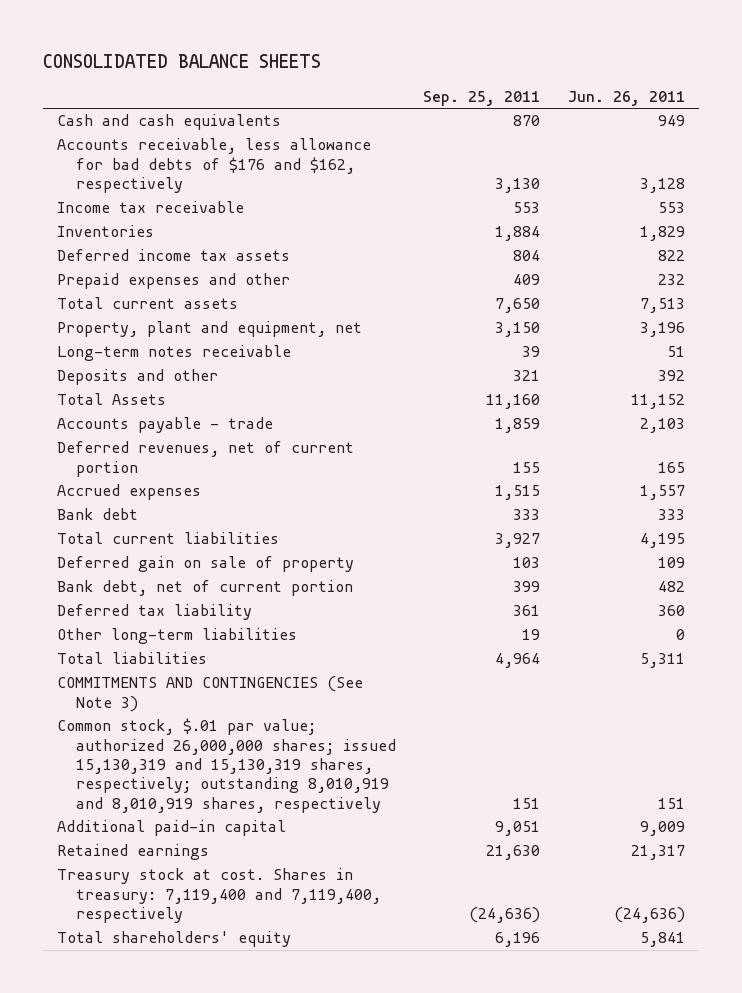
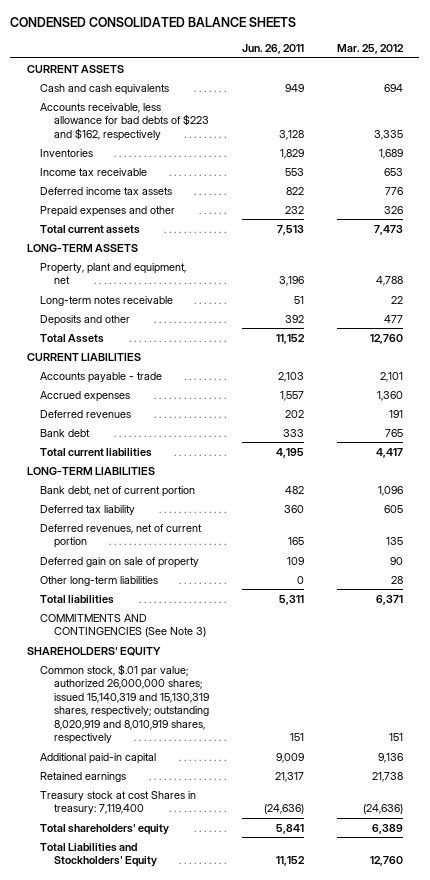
- CONSOLIDATED BALANCE SHEETS
+ CONDENSED CONSOLIDATED BALANCE SHEETS
- | Sep. 25, 2011 | Jun. 26, 2011
+ | Jun. 26, 2011 | Mar. 25, 2012
+ CURRENT ASSETS
- Accounts receivable, less allowance for bad debts of $176 and $162, respectively | 3,130 | 3,128
+ Accounts receivable, less allowance for bad debts of $223 and $162, respectively | 3,128 | 3,335
moved down: Income tax receivable | 553 | 653
+ LONG-TERM ASSETS
+ CURRENT LIABILITIES
+ Deferred revenues | 202 | 191
+ LONG-TERM LIABILITIES
moved down: Deferred revenues, net of current portion | 165 | 135
moved down: Deferred gain on sale of property | 109 | 90
- Common stock, $.01 par value; authorized 26,000,000 shares; issued 15,130,319 and 15,130,319 shares, respectively; outstanding 8,010,919 and 8,010,919 shares, respectively | 151 | 151
+ SHAREHOLDERS' EQUITY
+ Common stock, $.01 par value; authorized 26,000,000 shares; issued 15,140,319 and 15,130,319 shares, respectively; outstanding 8,020,919 and 8,010,919 shares, respectively | 151 | 151
- Treasury stock at cost. Shares in treasury: 7,119,400 and 7,119,400, respectively | (24,636) | (24,636)
+ Treasury stock at cost Shares in treasury: 7,119,400 | (24,636) | (24,636)
+ Total Liabilities and Stockholders' Equity | 11,152 | 12,760

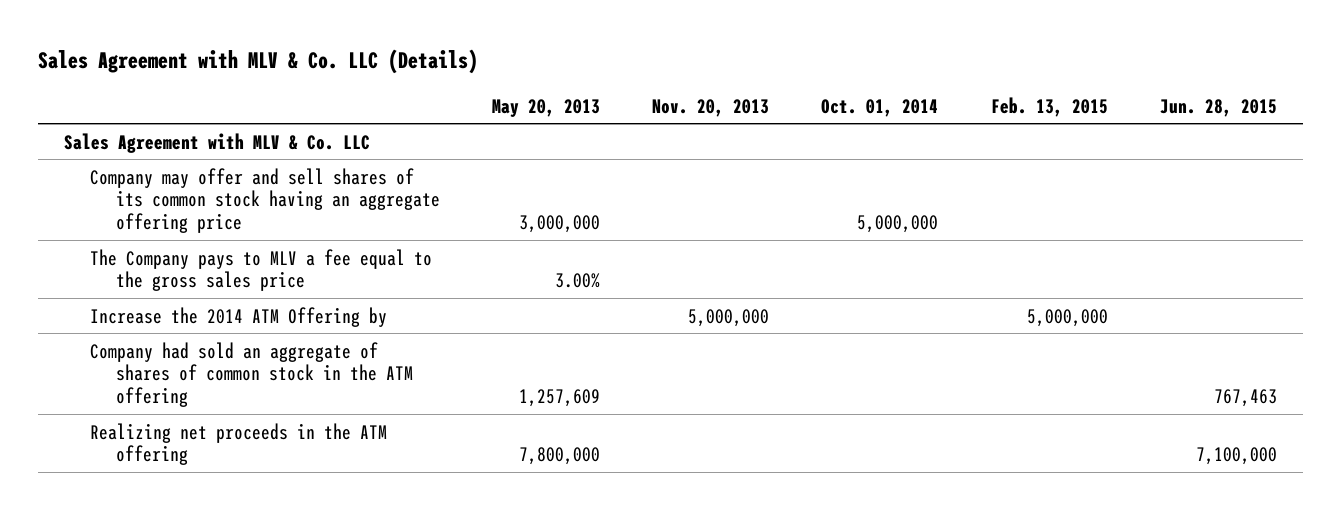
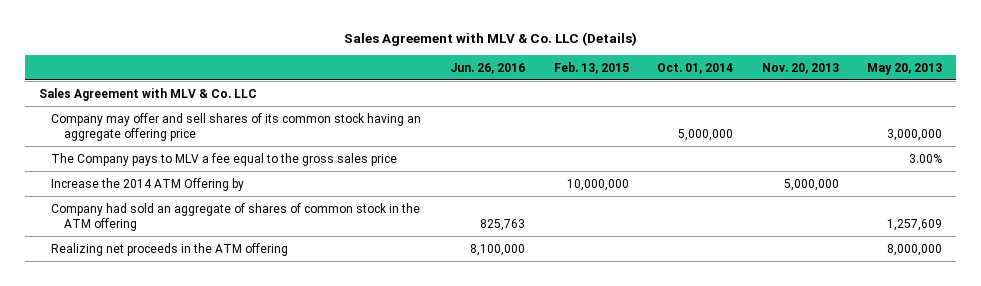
- | May 20, 2013 | Nov. 20, 2013 | Oct. 01, 2014 | Feb. 13, 2015 | Jun. 28, 2015
+ | Jun. 26, 2016 | Feb. 13, 2015 | Oct. 01, 2014 | Nov. 20, 2013 | May 20, 2013
- Increase the 2014 ATM Offering by | | 5,000,000 | | 5,000,000 |
+ Increase the 2014 ATM Offering by | | 10,000,000 | | 5,000,000 |
- Realizing net proceeds in the ATM offering | 7,800,000 | | | | 7,100,000
+ Realizing net proceeds in the ATM offering | 8,100,000 | | | | 8,000,000

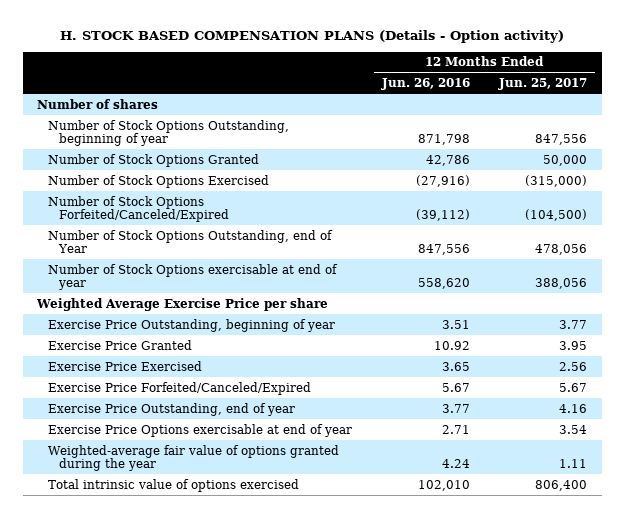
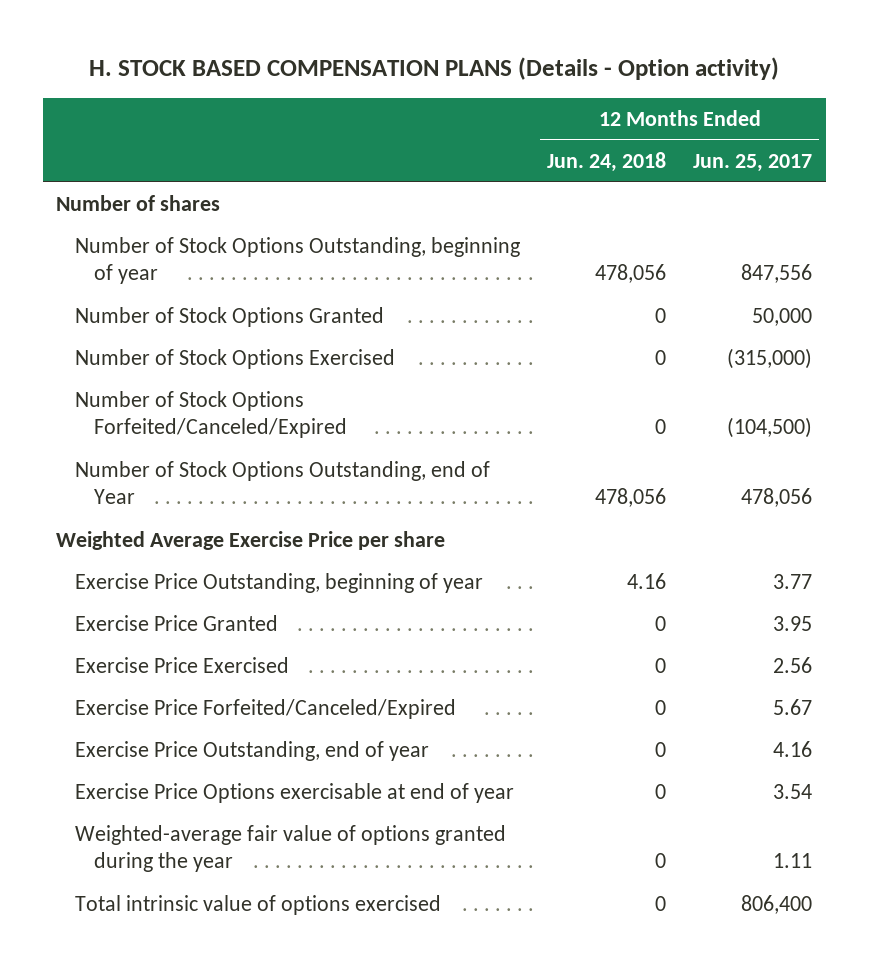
- | 12 Months Ended Jun. 26, 2016 | 12 Months Ended Jun. 25, 2017
+ | 12 Months Ended Jun. 24, 2018 | 12 Months Ended Jun. 25, 2017
- Number of Stock Options exercisable at end of year | 558,620 | 388,056

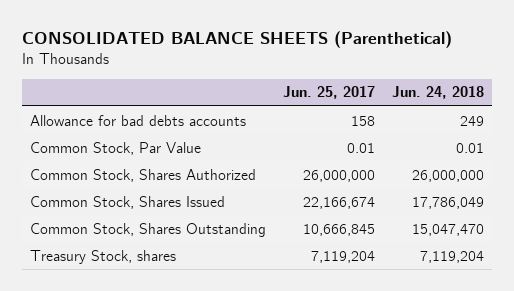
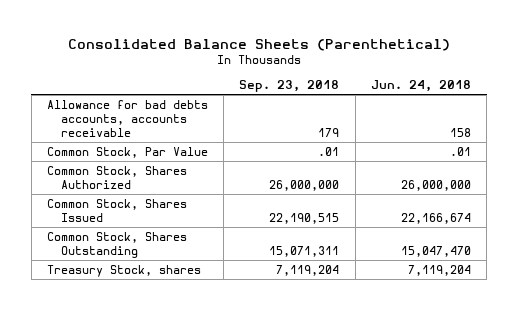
- CONSOLIDATED BALANCE SHEETS (Parenthetical)
+ Consolidated Balance Sheets (Parenthetical)
- | Jun. 25, 2017 | Jun. 24, 2018
+ | Sep. 23, 2018 | Jun. 24, 2018
- Allowance for bad debts accounts | 158 | 249
- Common Stock, Par Value | 0.01 | 0.01
+ Allowance for bad debts accounts, accounts receivable | 179 | 158
+ Common Stock, Par Value | .01 | .01
- Common Stock, Shares Issued | 22,166,674 | 17,786,049
+ Common Stock, Shares Issued | 22,190,515 | 22,166,674

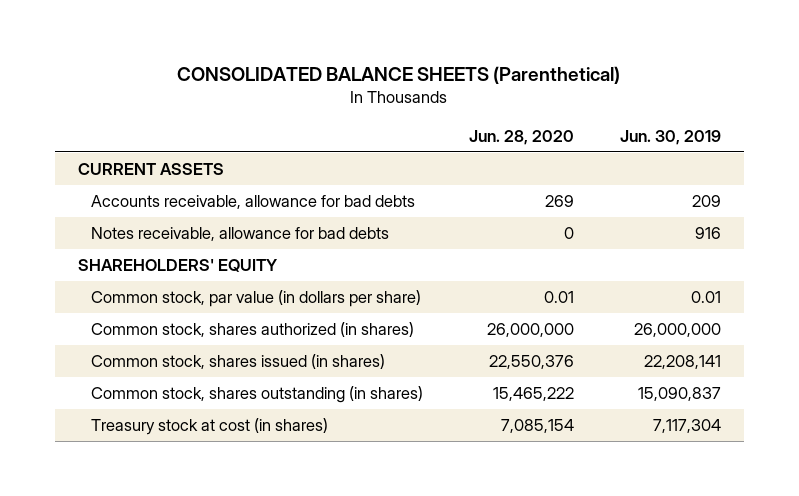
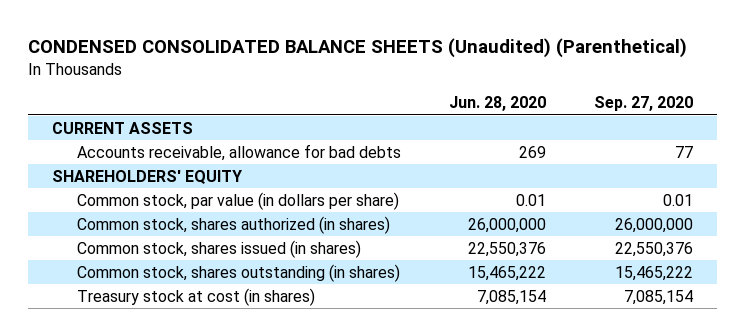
- CONSOLIDATED BALANCE SHEETS (Parenthetical)
+ CONDENSED CONSOLIDATED BALANCE SHEETS (Unaudited) (Parenthetical)
- | Jun. 28, 2020 | Jun. 30, 2019
+ | Jun. 28, 2020 | Sep. 27, 2020
- Notes receivable, allowance for bad debts | 0 | 916

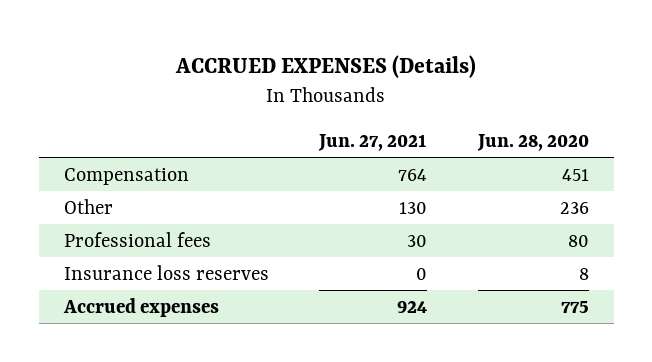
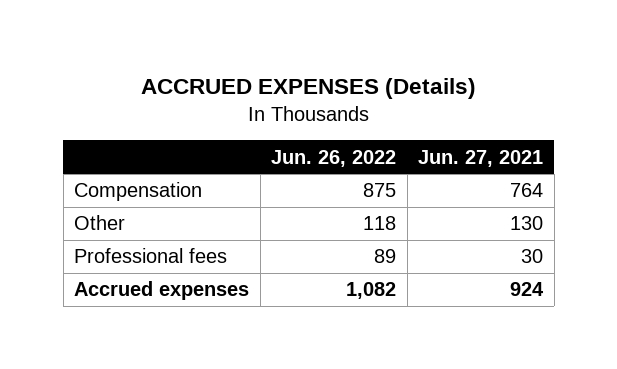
- | Jun. 27, 2021 | Jun. 28, 2020
+ | Jun. 26, 2022 | Jun. 27, 2021
- Insurance loss reserves | 0 | 8

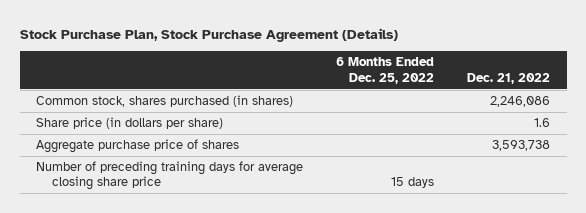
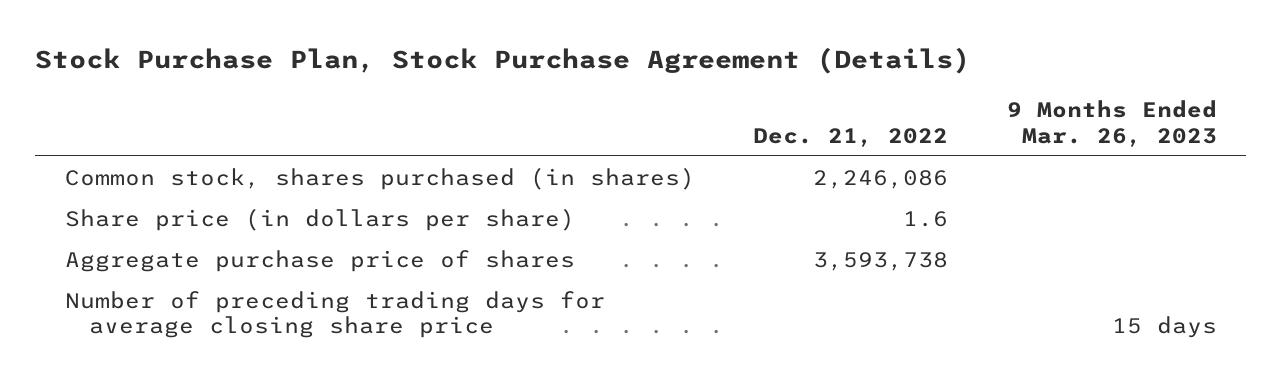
- | 6 Months Ended Dec. 25, 2022 | Dec. 21, 2022
+ | Dec. 21, 2022 | 9 Months Ended Mar. 26, 2023
- Number of preceding training days for average closing share price | 15 days |
+ Number of preceding trading days for average closing share price | | 15 days

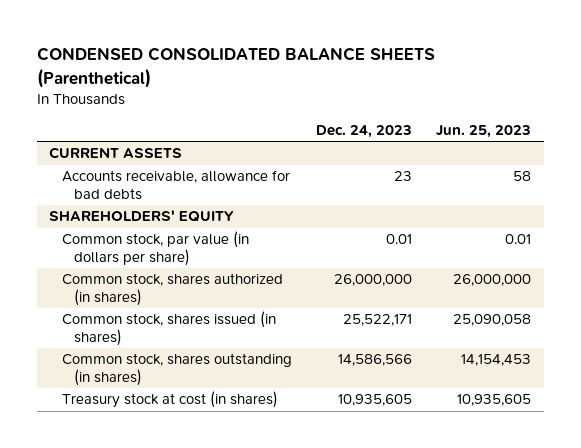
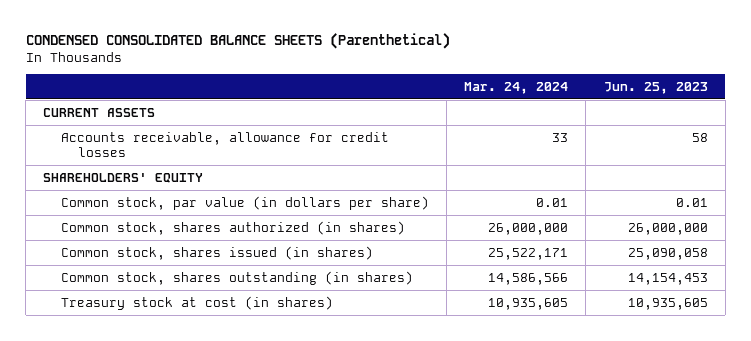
- | Dec. 24, 2023 | Jun. 25, 2023
+ | Mar. 24, 2024 | Jun. 25, 2023
- Accounts receivable, allowance for bad debts | 23 | 58
+ Accounts receivable, allowance for credit losses | 33 | 58

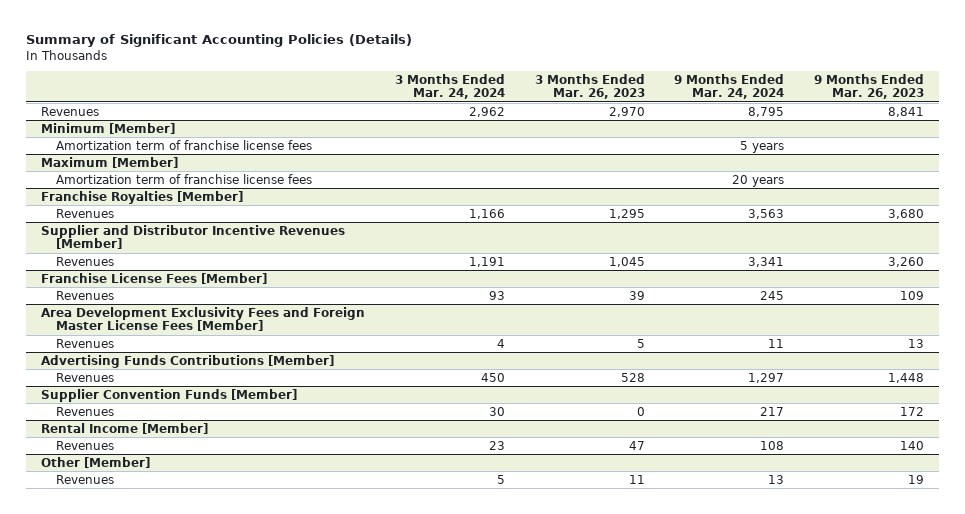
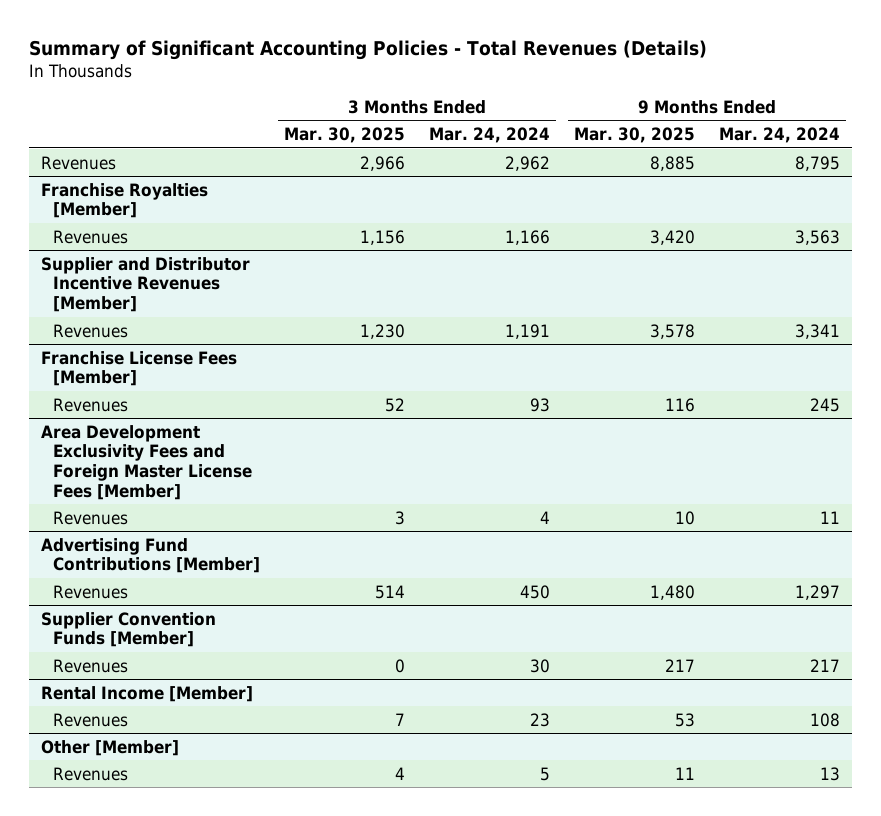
- Summary of Significant Accounting Policies (Details)
+ Summary of Significant Accounting Policies - Total Revenues (Details)
- | 3 Months Ended Mar. 24, 2024 | 3 Months Ended Mar. 26, 2023 | 9 Months Ended Mar. 24, 2024 | 9 Months Ended Mar. 26, 2023
+ | 3 Months Ended Mar. 30, 2025 | 3 Months Ended Mar. 24, 2024 | 9 Months Ended Mar. 30, 2025 | 9 Months Ended Mar. 24, 2024
- Minimum [Member]
- Amortization term of franchise license fees | | | 5 years |
- Maximum [Member]
- Amortization term of franchise license fees | | | 20 years |
- Advertising Funds Contributions [Member]
+ Advertising Fund Contributions [Member]

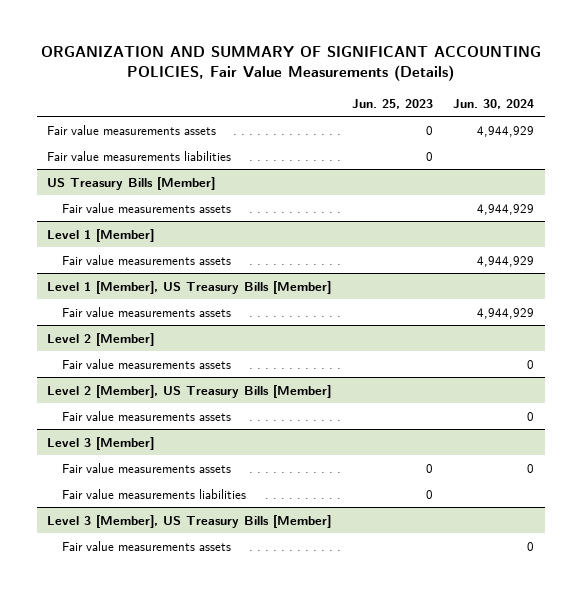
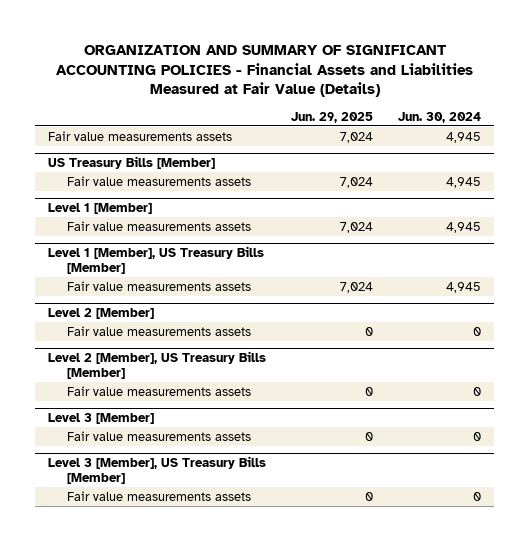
- ORGANIZATION AND SUMMARY OF SIGNIFICANT ACCOUNTING POLICIES, Fair Value Measurements (Details)
+ ORGANIZATION AND SUMMARY OF SIGNIFICANT ACCOUNTING POLICIES - Financial Assets and Liabilities Measured at Fair Value (Details)
- | Jun. 25, 2023 | Jun. 30, 2024
+ | Jun. 29, 2025 | Jun. 30, 2024
- Fair value measurements assets | 0 | 4,944,929
- Fair value measurements liabilities | 0 |
+ Fair value measurements assets | 7,024 | 4,945
@ US Treasury Bills [Member]
- Fair value measurements assets | | 4,944,929
+ Fair value measurements assets | 7,024 | 4,945
@ Level 1 [Member]
- Fair value measurements assets | | 4,944,929
+ Fair value measurements assets | 7,024 | 4,945
@ Level 1 [Member], US Treasury Bills [Member]
- Fair value measurements assets | | 4,944,929
+ Fair value measurements assets | 7,024 | 4,945
@ Level 3 [Member]
- Fair value measurements liabilities | 0 |

